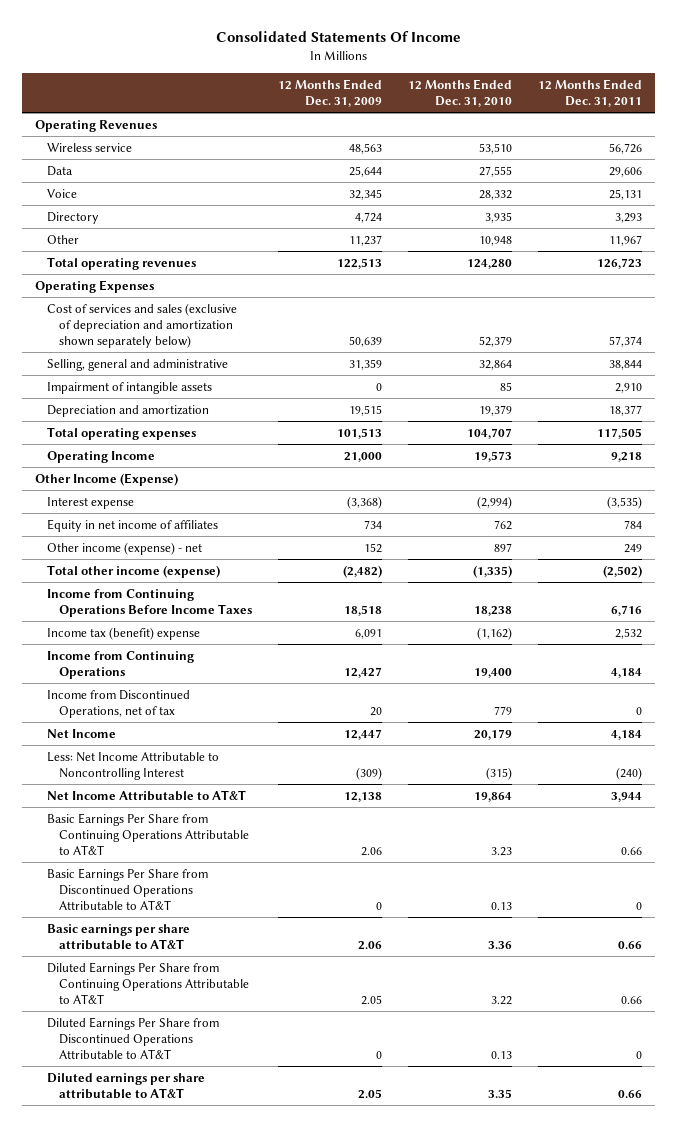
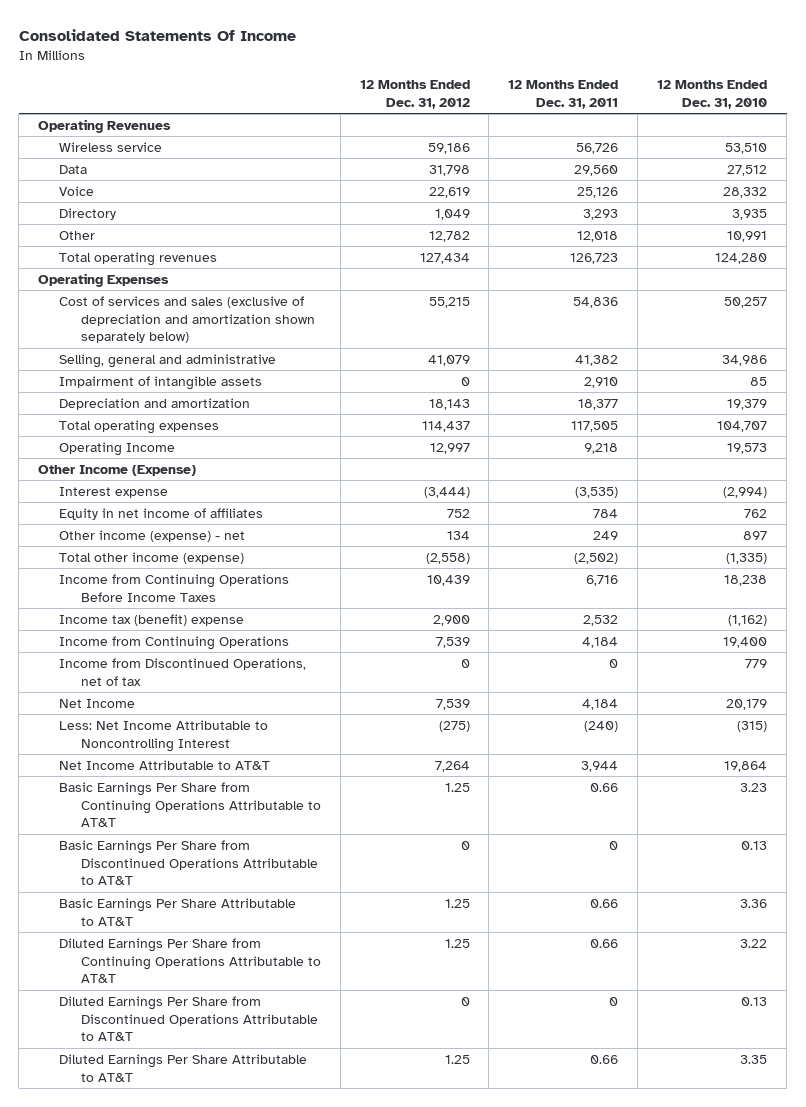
- | 12 Months Ended Dec. 31, 2009 | 12 Months Ended Dec. 31, 2010 | 12 Months Ended Dec. 31, 2011
+ | 12 Months Ended Dec. 31, 2012 | 12 Months Ended Dec. 31, 2011 | 12 Months Ended Dec. 31, 2010
- Data | 25,644 | 27,555 | 29,606
- Voice | 32,345 | 28,332 | 25,131
+ Data | 31,798 | 29,560 | 27,512
+ Voice | 22,619 | 25,126 | 28,332
- Other | 11,237 | 10,948 | 11,967
+ Other | 12,782 | 12,018 | 10,991
- Cost of services and sales (exclusive of depreciation and amortization shown separately below) | 50,639 | 52,379 | 57,374
- Selling, general and administrative | 31,359 | 32,864 | 38,844
+ Cost of services and sales (exclusive of depreciation and amortization shown separately below) | 55,215 | 54,836 | 50,257
+ Selling, general and administrative | 41,079 | 41,382 | 34,986
- Basic earnings per share attributable to AT&T | 2.06 | 3.36 | 0.66
+ Basic Earnings Per Share Attributable to AT&T | 1.25 | 0.66 | 3.36
- Diluted earnings per share attributable to AT&T | 2.05 | 3.35 | 0.66
+ Diluted Earnings Per Share Attributable to AT&T | 1.25 | 0.66 | 3.35

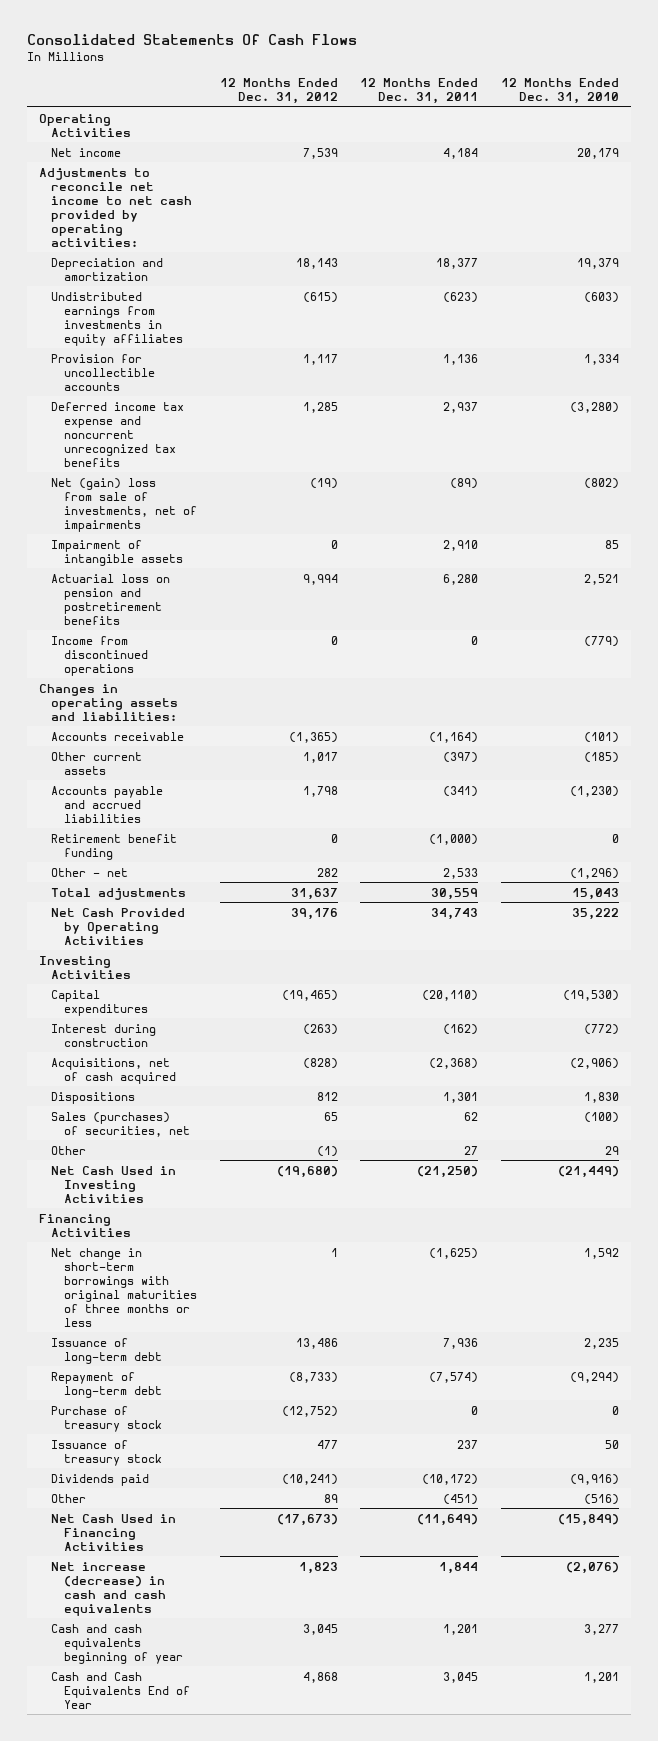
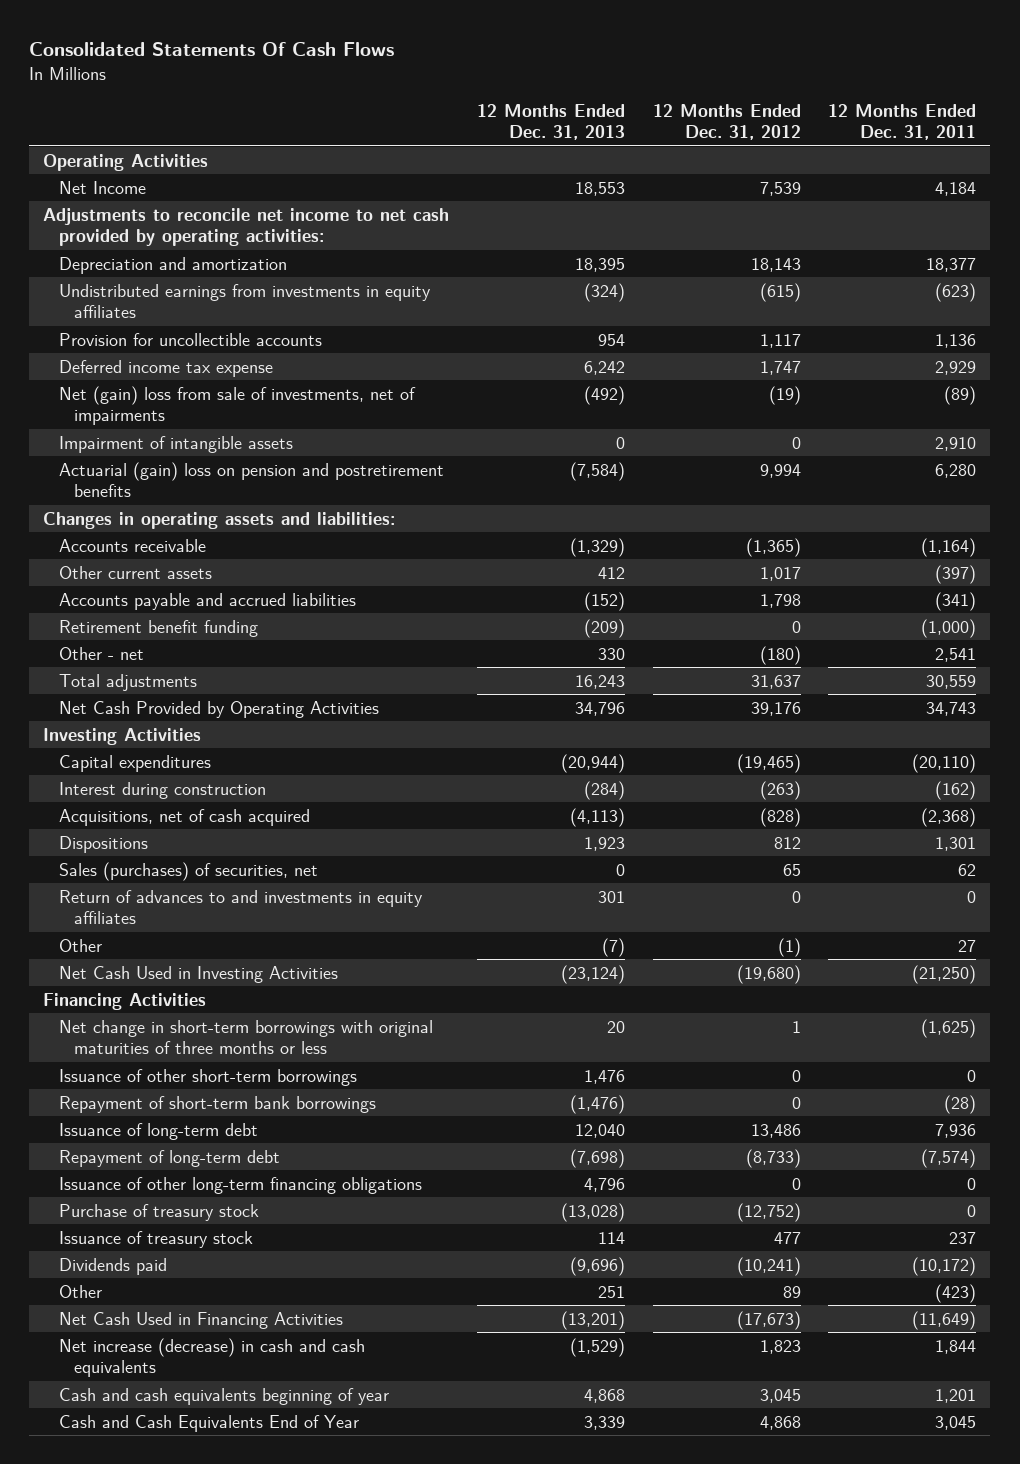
- | 12 Months Ended Dec. 31, 2012 | 12 Months Ended Dec. 31, 2011 | 12 Months Ended Dec. 31, 2010
+ | 12 Months Ended Dec. 31, 2013 | 12 Months Ended Dec. 31, 2012 | 12 Months Ended Dec. 31, 2011
- Net income | 7,539 | 4,184 | 20,179
+ Net Income | 18,553 | 7,539 | 4,184
- Deferred income tax expense and noncurrent unrecognized tax benefits | 1,285 | 2,937 | (3,280)
+ Deferred income tax expense | 6,242 | 1,747 | 2,929
- Actuarial loss on pension and postretirement benefits | 9,994 | 6,280 | 2,521
- Income from discontinued operations | 0 | 0 | (779)
+ Actuarial (gain) loss on pension and postretirement benefits | (7,584) | 9,994 | 6,280
- Other - net | 282 | 2,533 | (1,296)
+ Other - net | 330 | (180) | 2,541
+ Return of advances to and investments in equity affiliates | 301 | 0 | 0
+ Issuance of other short-term borrowings | 1,476 | 0 | 0
+ Repayment of short-term bank borrowings | (1,476) | 0 | (28)
+ Issuance of other long-term financing obligations | 4,796 | 0 | 0
- Other | 89 | (451) | (516)
+ Other | 251 | 89 | (423)

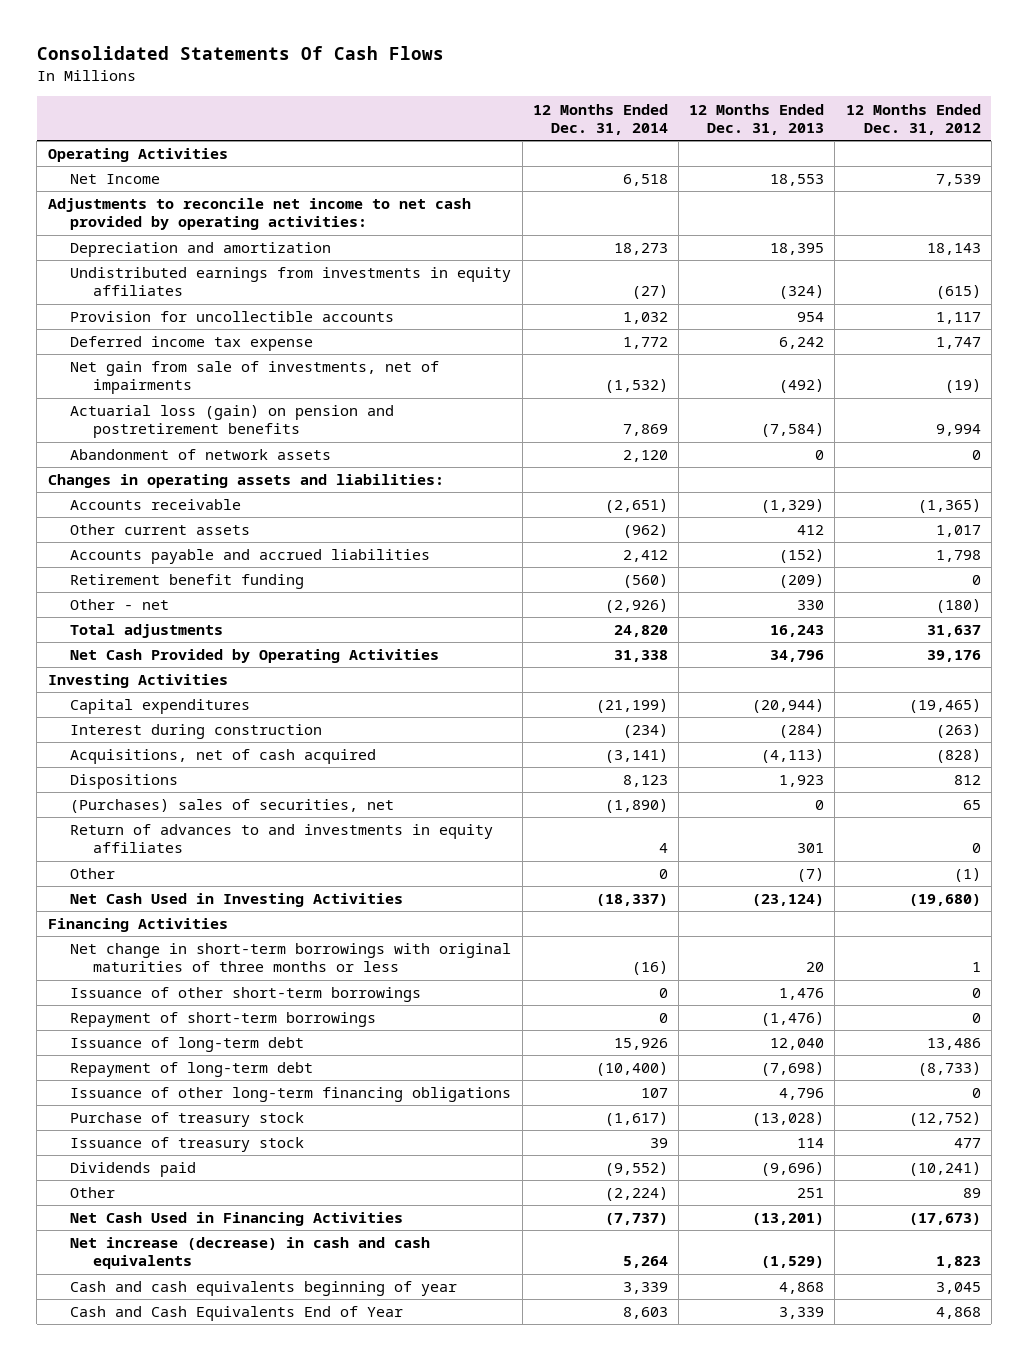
- | 12 Months Ended Dec. 31, 2013 | 12 Months Ended Dec. 31, 2012 | 12 Months Ended Dec. 31, 2011
+ | 12 Months Ended Dec. 31, 2014 | 12 Months Ended Dec. 31, 2013 | 12 Months Ended Dec. 31, 2012
- Net (gain) loss from sale of investments, net of impairments | (492) | (19) | (89)
- Impairment of intangible assets | 0 | 0 | 2,910
- Actuarial (gain) loss on pension and postretirement benefits | (7,584) | 9,994 | 6,280
+ Net gain from sale of investments, net of impairments | (1,532) | (492) | (19)
+ Actuarial loss (gain) on pension and postretirement benefits | 7,869 | (7,584) | 9,994
+ Abandonment of network assets | 2,120 | 0 | 0
- Sales (purchases) of securities, net | 0 | 65 | 62
+ (Purchases) sales of securities, net | (1,890) | 0 | 65
- Repayment of short-term bank borrowings | (1,476) | 0 | (28)
+ Repayment of short-term borrowings | 0 | (1,476) | 0

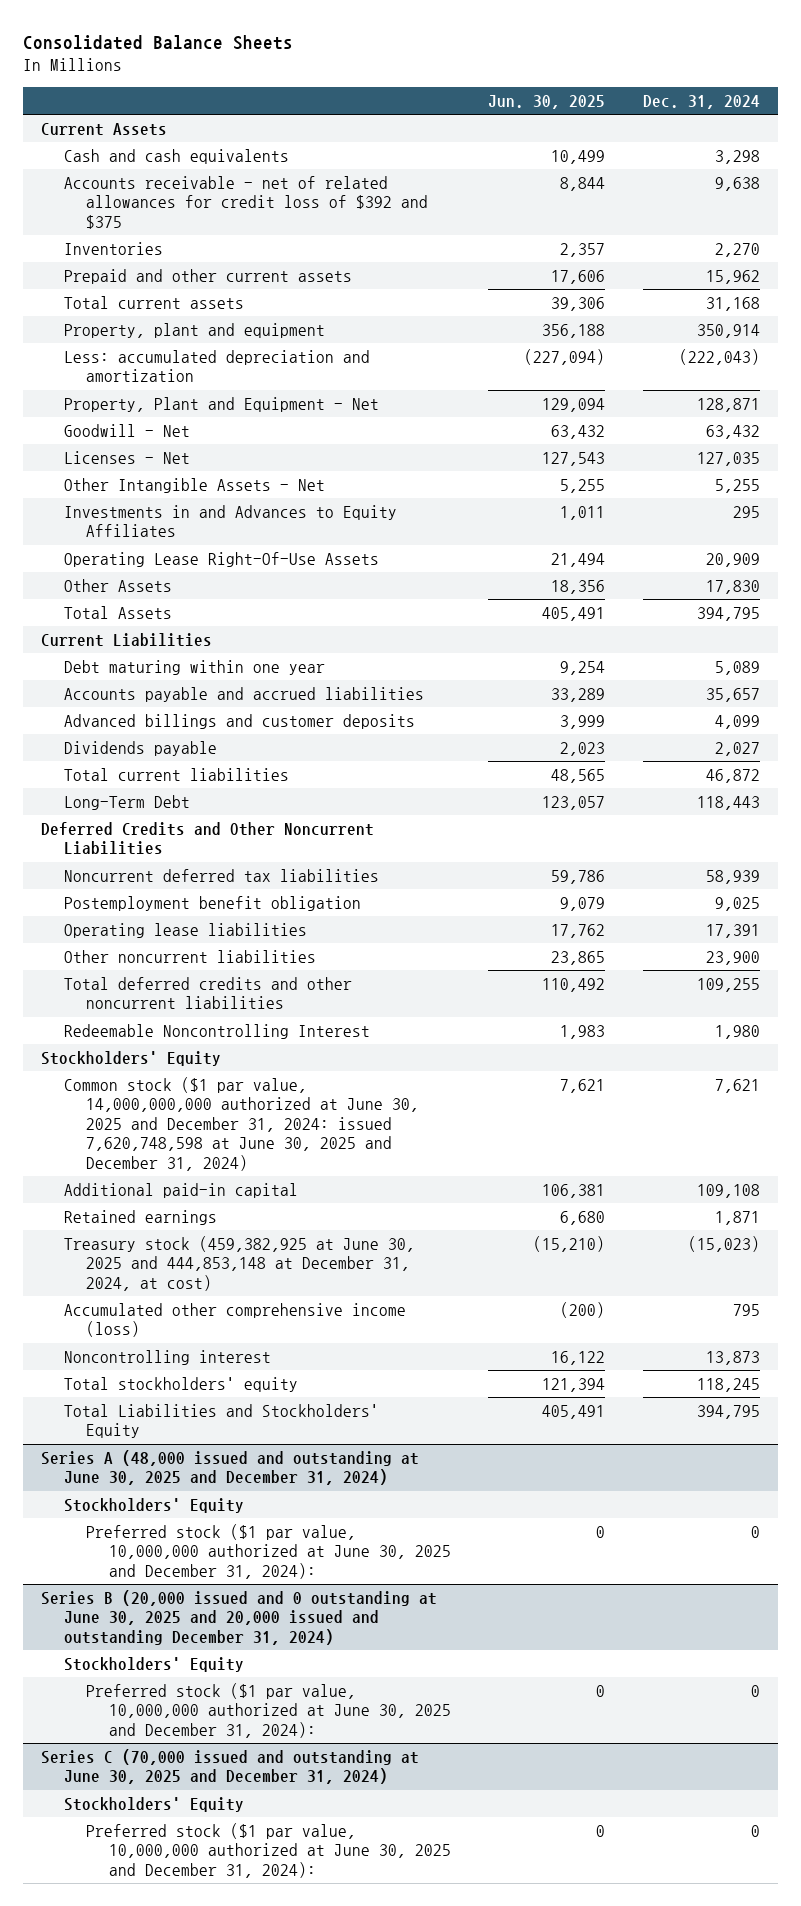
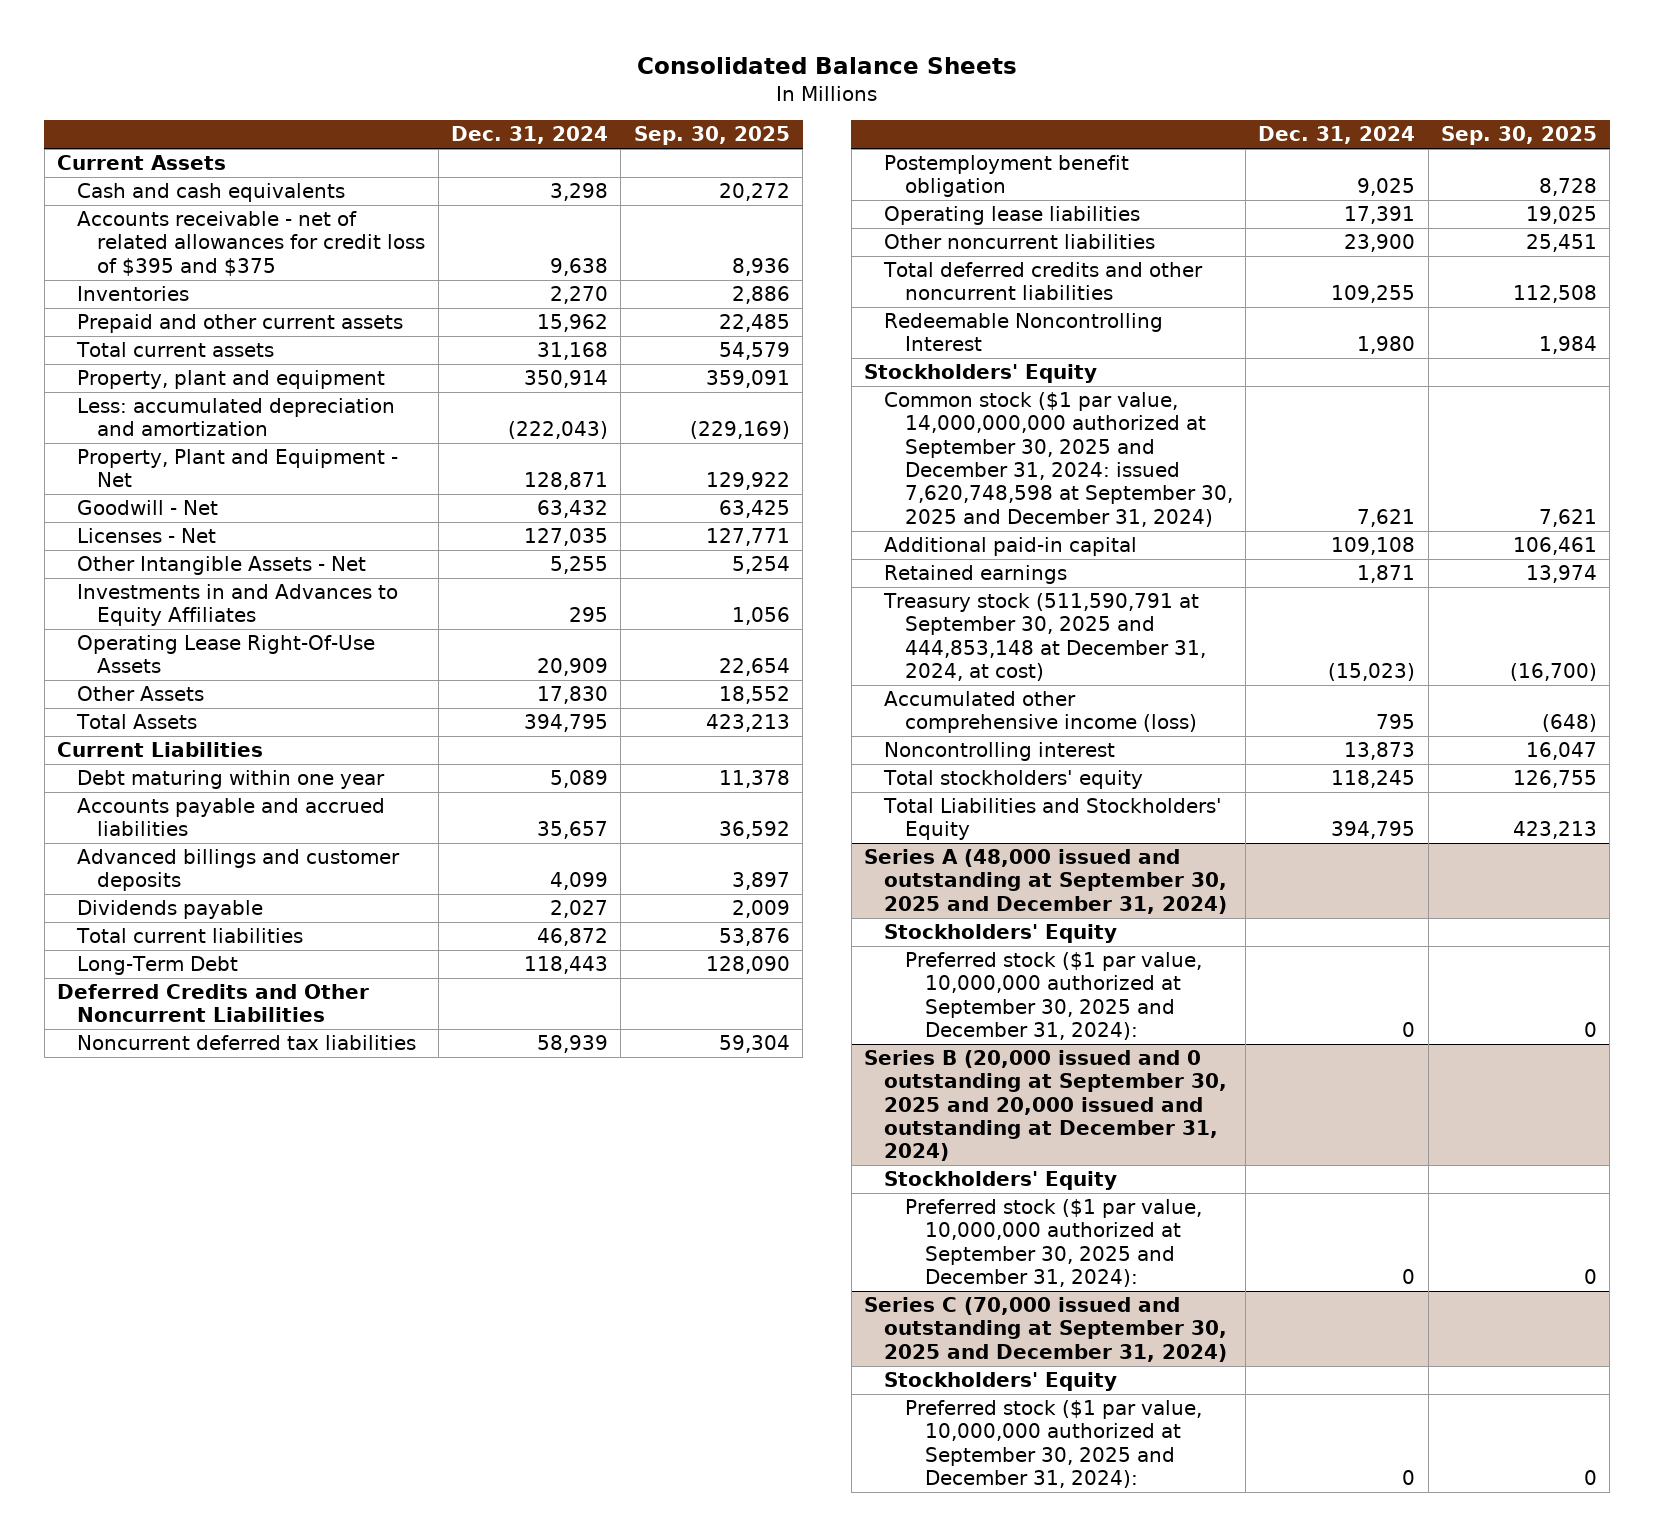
- | Jun. 30, 2025 | Dec. 31, 2024
+ | Dec. 31, 2024 | Sep. 30, 2025
- Accounts receivable - net of related allowances for credit loss of $392 and $375 | 8,844 | 9,638
+ Accounts receivable - net of related allowances for credit loss of $395 and $375 | 9,638 | 8,936
- Common stock ($1 par value, 14,000,000,000 authorized at June 30, 2025 and December 31, 2024: issued 7,620,748,598 at June 30, 2025 and December 31, 2024) | 7,621 | 7,621
+ Common stock ($1 par value, 14,000,000,000 authorized at September 30, 2025 and December 31, 2024: issued 7,620,748,598 at September 30, 2025 and December 31, 2024) | 7,621 | 7,621
- Treasury stock (459,382,925 at June 30, 2025 and 444,853,148 at December 31, 2024, at cost) | (15,210) | (15,023)
+ Treasury stock (511,590,791 at September 30, 2025 and 444,853,148 at December 31, 2024, at cost) | (15,023) | (16,700)
- Series A (48,000 issued and outstanding at June 30, 2025 and December 31, 2024)
+ Series A (48,000 issued and outstanding at September 30, 2025 and December 31, 2024)
- Preferred stock ($1 par value, 10,000,000 authorized at June 30, 2025 and December 31, 2024): | 0 | 0
- Series B (20,000 issued and 0 outstanding at June 30, 2025 and 20,000 issued and outstanding December 31, 2024)
+ Preferred stock ($1 par value, 10,000,000 authorized at September 30, 2025 and December 31, 2024): | 0 | 0
+ Series B (20,000 issued and 0 outstanding at September 30, 2025 and 20,000 issued and outstanding at December 31, 2024)
- Preferred stock ($1 par value, 10,000,000 authorized at June 30, 2025 and December 31, 2024): | 0 | 0
- Series C (70,000 issued and outstanding at June 30, 2025 and December 31, 2024)
+ Preferred stock ($1 par value, 10,000,000 authorized at September 30, 2025 and December 31, 2024): | 0 | 0
+ Series C (70,000 issued and outstanding at September 30, 2025 and December 31, 2024)
- Preferred stock ($1 par value, 10,000,000 authorized at June 30, 2025 and December 31, 2024): | 0 | 0
+ Preferred stock ($1 par value, 10,000,000 authorized at September 30, 2025 and December 31, 2024): | 0 | 0

